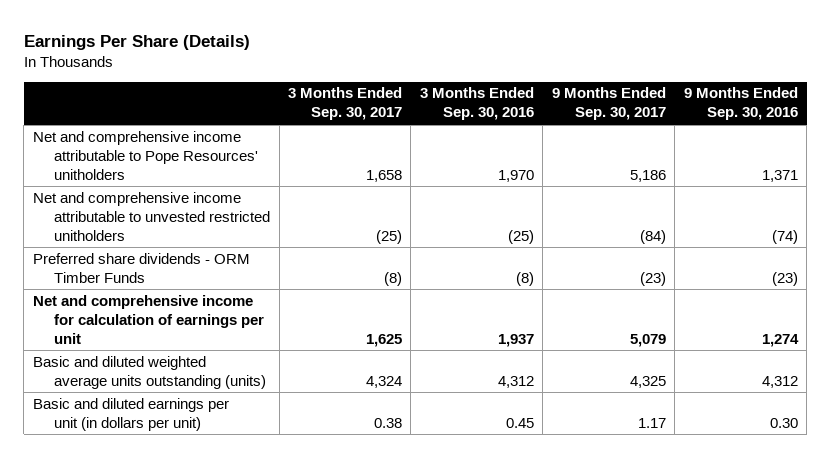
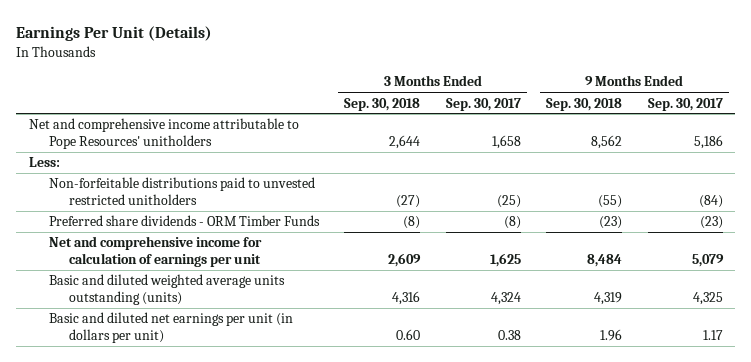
- Earnings Per Share (Details)
+ Earnings Per Unit (Details)
- | 3 Months Ended Sep. 30, 2017 | 3 Months Ended Sep. 30, 2016 | 9 Months Ended Sep. 30, 2017 | 9 Months Ended Sep. 30, 2016
+ | 3 Months Ended Sep. 30, 2018 | 3 Months Ended Sep. 30, 2017 | 9 Months Ended Sep. 30, 2018 | 9 Months Ended Sep. 30, 2017
- Net and comprehensive income attributable to unvested restricted unitholders | (25) | (25) | (84) | (74)
+ Less:
+ Non-forfeitable distributions paid to unvested restricted unitholders | (27) | (25) | (55) | (84)
- Basic and diluted earnings per unit (in dollars per unit) | 0.38 | 0.45 | 1.17 | 0.30
+ Basic and diluted net earnings per unit (in dollars per unit) | 0.60 | 0.38 | 1.96 | 1.17

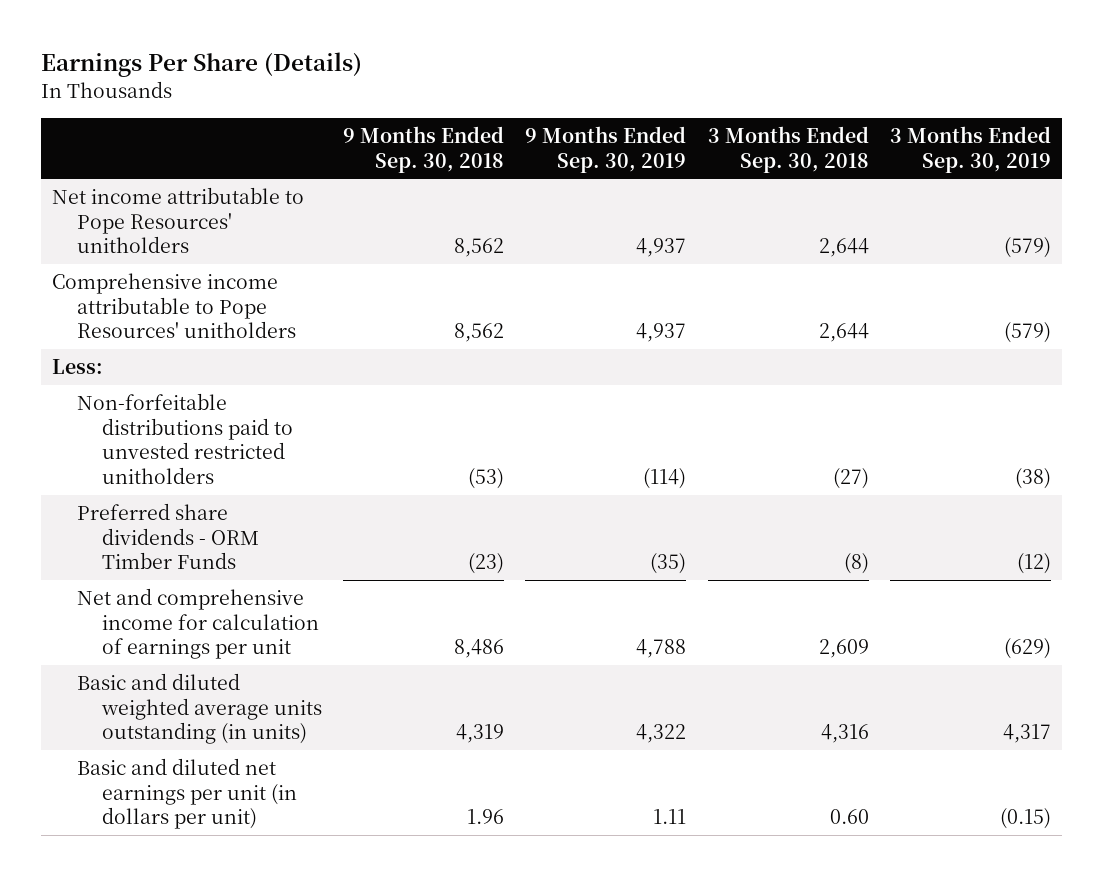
- Earnings Per Unit (Details)
+ Earnings Per Share (Details)
- | 3 Months Ended Sep. 30, 2018 | 3 Months Ended Sep. 30, 2017 | 9 Months Ended Sep. 30, 2018 | 9 Months Ended Sep. 30, 2017
+ | 9 Months Ended Sep. 30, 2018 | 9 Months Ended Sep. 30, 2019 | 3 Months Ended Sep. 30, 2018 | 3 Months Ended Sep. 30, 2019
- Net and comprehensive income attributable to Pope Resources' unitholders | 2,644 | 1,658 | 8,562 | 5,186
+ Net income attributable to Pope Resources' unitholders | 8,562 | 4,937 | 2,644 | (579)
+ Comprehensive income attributable to Pope Resources' unitholders | 8,562 | 4,937 | 2,644 | (579)
- Non-forfeitable distributions paid to unvested restricted unitholders | (27) | (25) | (55) | (84)
+ Non-forfeitable distributions paid to unvested restricted unitholders | (53) | (114) | (27) | (38)
- Net and comprehensive income for calculation of earnings per unit | 2,609 | 1,625 | 8,484 | 5,079
- Basic and diluted weighted average units outstanding (units) | 4,316 | 4,324 | 4,319 | 4,325
+ Net and comprehensive income for calculation of earnings per unit | 8,486 | 4,788 | 2,609 | (629)
+ Basic and diluted weighted average units outstanding (in units) | 4,319 | 4,322 | 4,316 | 4,317

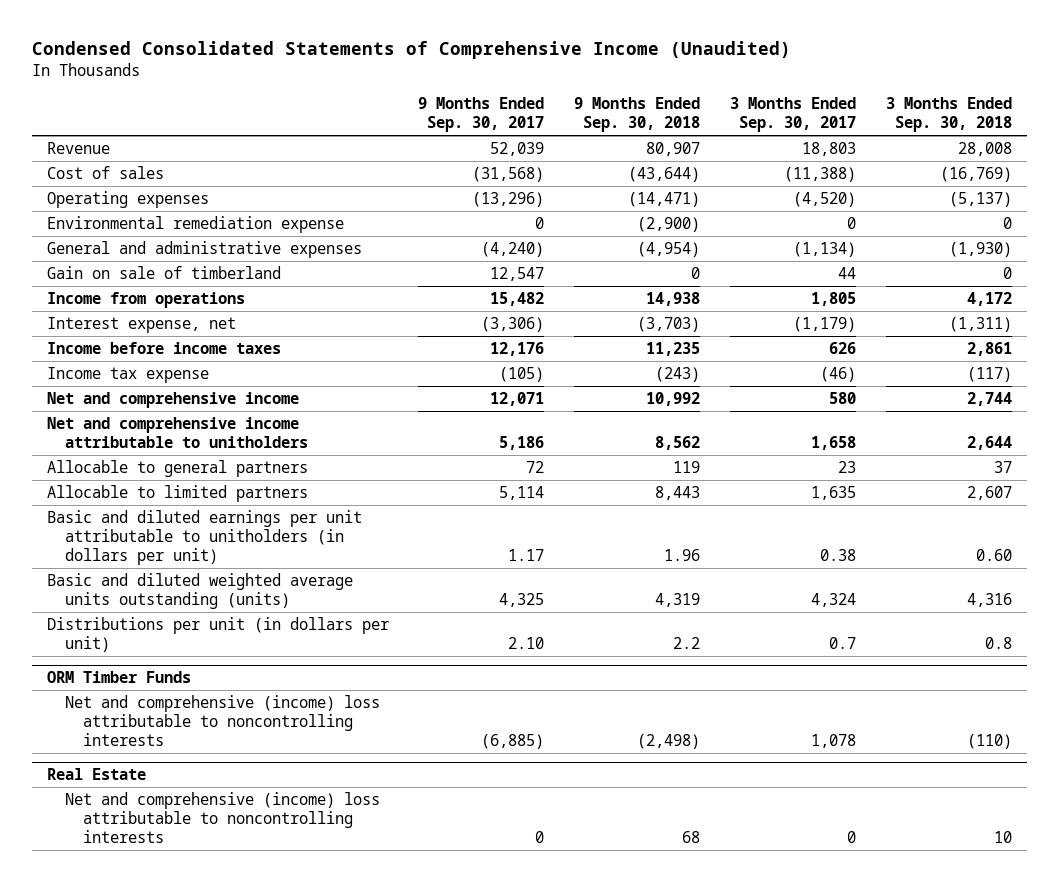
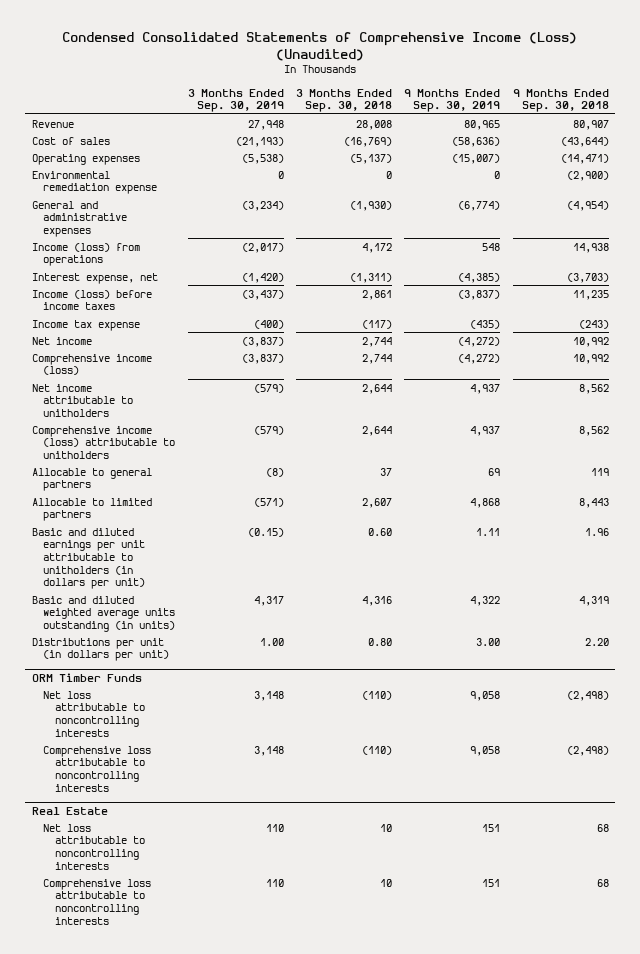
- Condensed Consolidated Statements of Comprehensive Income (Unaudited)
+ Condensed Consolidated Statements of Comprehensive Income (Loss) (Unaudited)
- | 9 Months Ended Sep. 30, 2017 | 9 Months Ended Sep. 30, 2018 | 3 Months Ended Sep. 30, 2017 | 3 Months Ended Sep. 30, 2018
+ | 3 Months Ended Sep. 30, 2019 | 3 Months Ended Sep. 30, 2018 | 9 Months Ended Sep. 30, 2019 | 9 Months Ended Sep. 30, 2018
- Gain on sale of timberland | 12,547 | 0 | 44 | 0
- Income from operations | 15,482 | 14,938 | 1,805 | 4,172
+ Income (loss) from operations | (2,017) | 4,172 | 548 | 14,938
- Income before income taxes | 12,176 | 11,235 | 626 | 2,861
+ Income (loss) before income taxes | (3,437) | 2,861 | (3,837) | 11,235
- Net and comprehensive income | 12,071 | 10,992 | 580 | 2,744
- Net and comprehensive income attributable to unitholders | 5,186 | 8,562 | 1,658 | 2,644
+ Net income | (3,837) | 2,744 | (4,272) | 10,992
+ Comprehensive income (loss) | (3,837) | 2,744 | (4,272) | 10,992
+ Net income attributable to unitholders | (579) | 2,644 | 4,937 | 8,562
+ Comprehensive income (loss) attributable to unitholders | (579) | 2,644 | 4,937 | 8,562
- Basic and diluted weighted average units outstanding (units) | 4,325 | 4,319 | 4,324 | 4,316
- Distributions per unit (in dollars per unit) | 2.10 | 2.2 | 0.7 | 0.8
+ Basic and diluted weighted average units outstanding (in units) | 4,317 | 4,316 | 4,322 | 4,319
+ Distributions per unit (in dollars per unit) | 1.00 | 0.80 | 3.00 | 2.20
@ ORM Timber Funds
- Net and comprehensive (income) loss attributable to noncontrolling interests | (6,885) | (2,498) | 1,078 | (110)
+ Net loss attributable to noncontrolling interests | 3,148 | (110) | 9,058 | (2,498)
+ Comprehensive loss attributable to noncontrolling interests | 3,148 | (110) | 9,058 | (2,498)
@ Real Estate
- Net and comprehensive (income) loss attributable to noncontrolling interests | 0 | 68 | 0 | 10
+ Net loss attributable to noncontrolling interests | 110 | 10 | 151 | 68
+ Comprehensive loss attributable to noncontrolling interests | 110 | 10 | 151 | 68

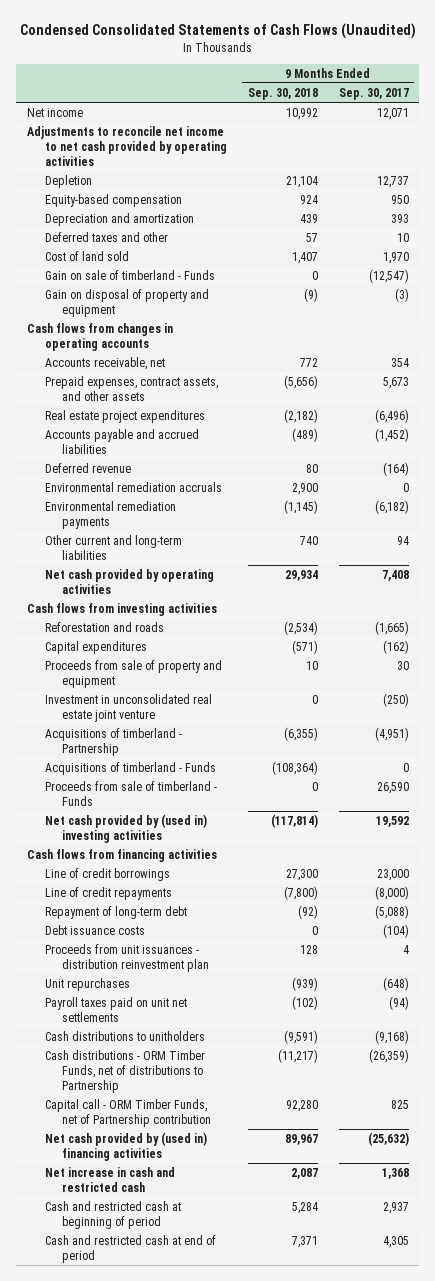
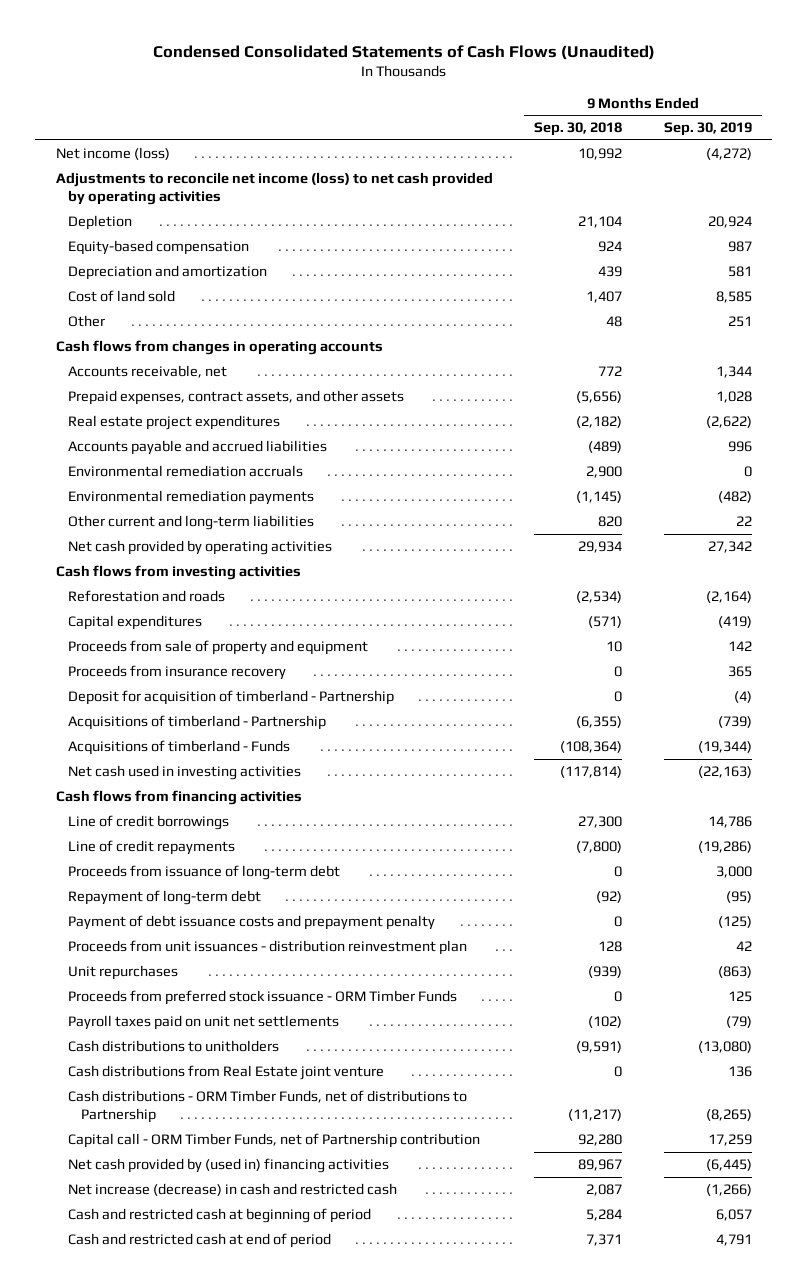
- | 9 Months Ended Sep. 30, 2018 | 9 Months Ended Sep. 30, 2017
+ | 9 Months Ended Sep. 30, 2018 | 9 Months Ended Sep. 30, 2019
- Net income | 10,992 | 12,071
- Adjustments to reconcile net income to net cash provided by operating activities
+ Net income (loss) | 10,992 | (4,272)
+ Adjustments to reconcile net income (loss) to net cash provided by operating activities
- Deferred taxes and other | 57 | 10
- Gain on sale of timberland - Funds | 0 | (12,547)
- Gain on disposal of property and equipment | (9) | (3)
+ Other | 48 | 251
- Deferred revenue | 80 | (164)
- Other current and long-term liabilities | 740 | 94
+ Other current and long-term liabilities | 820 | 22
- Investment in unconsolidated real estate joint venture | 0 | (250)
+ Proceeds from insurance recovery | 0 | 365
+ Deposit for acquisition of timberland - Partnership | 0 | (4)
- Proceeds from sale of timberland - Funds | 0 | 26,590
- Net cash provided by (used in) investing activities | (117,814) | 19,592
+ Net cash used in investing activities | (117,814) | (22,163)
+ Proceeds from issuance of long-term debt | 0 | 3,000
- Debt issuance costs | 0 | (104)
+ Payment of debt issuance costs and prepayment penalty | 0 | (125)
+ Proceeds from preferred stock issuance - ORM Timber Funds | 0 | 125
+ Cash distributions from Real Estate joint venture | 0 | 136
- Net increase in cash and restricted cash | 2,087 | 1,368
+ Net increase (decrease) in cash and restricted cash | 2,087 | (1,266)

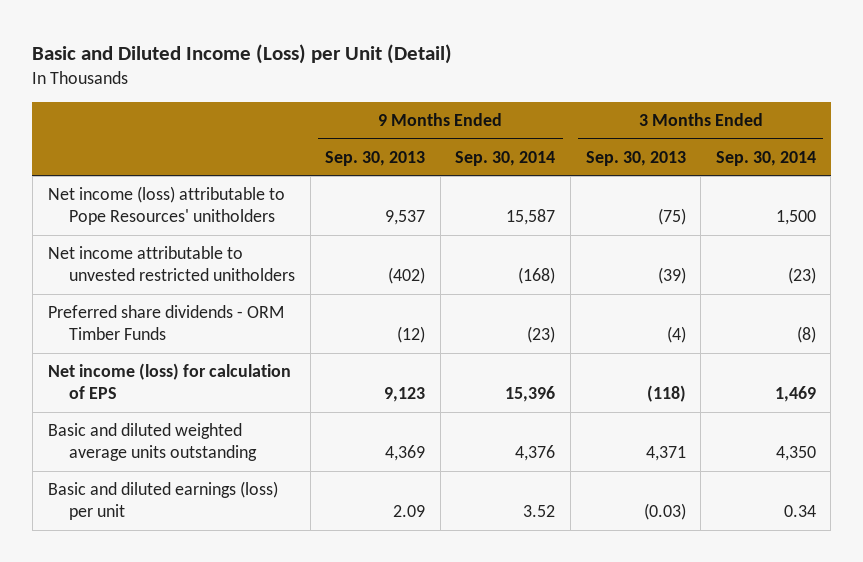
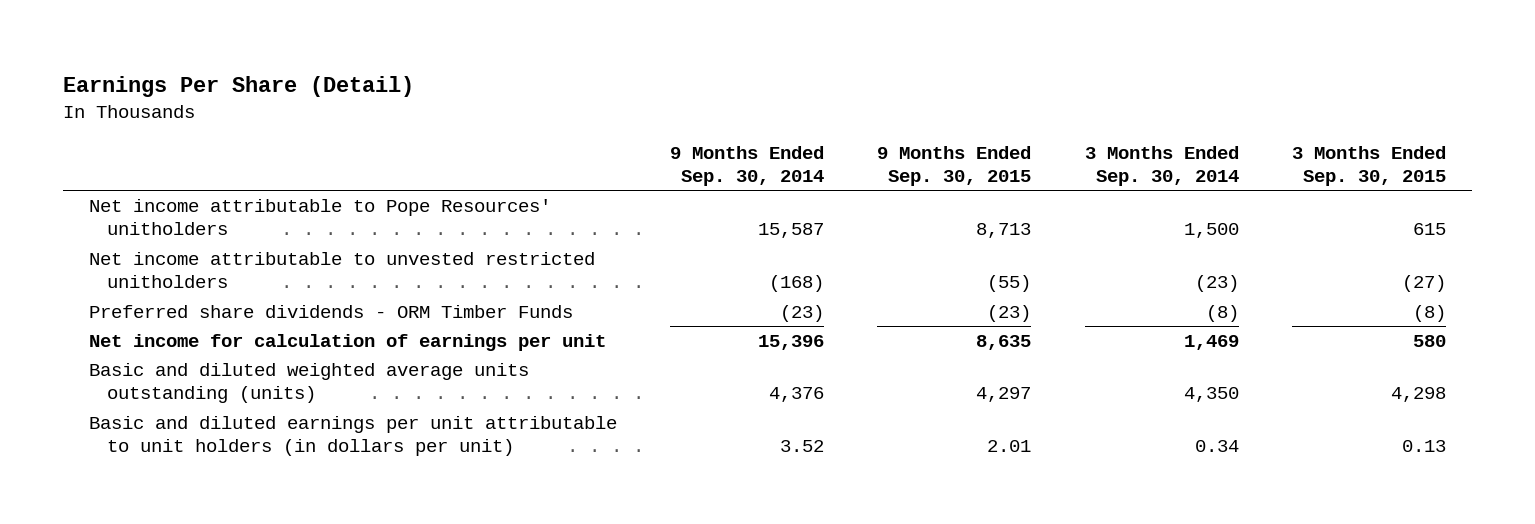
- Basic and Diluted Income (Loss) per Unit (Detail)
+ Earnings Per Share (Detail)
- | 9 Months Ended Sep. 30, 2013 | 9 Months Ended Sep. 30, 2014 | 3 Months Ended Sep. 30, 2013 | 3 Months Ended Sep. 30, 2014
+ | 9 Months Ended Sep. 30, 2014 | 9 Months Ended Sep. 30, 2015 | 3 Months Ended Sep. 30, 2014 | 3 Months Ended Sep. 30, 2015
- Net income (loss) attributable to Pope Resources' unitholders | 9,537 | 15,587 | (75) | 1,500
+ Net income attributable to Pope Resources' unitholders | 15,587 | 8,713 | 1,500 | 615
- Net income (loss) for calculation of EPS | 9,123 | 15,396 | (118) | 1,469
- Basic and diluted weighted average units outstanding | 4,369 | 4,376 | 4,371 | 4,350
- Basic and diluted earnings (loss) per unit | 2.09 | 3.52 | (0.03) | 0.34
+ Net income for calculation of earnings per unit | 15,396 | 8,635 | 1,469 | 580
+ Basic and diluted weighted average units outstanding (units) | 4,376 | 4,297 | 4,350 | 4,298
+ Basic and diluted earnings per unit attributable to unit holders (in dollars per unit) | 3.52 | 2.01 | 0.34 | 0.13

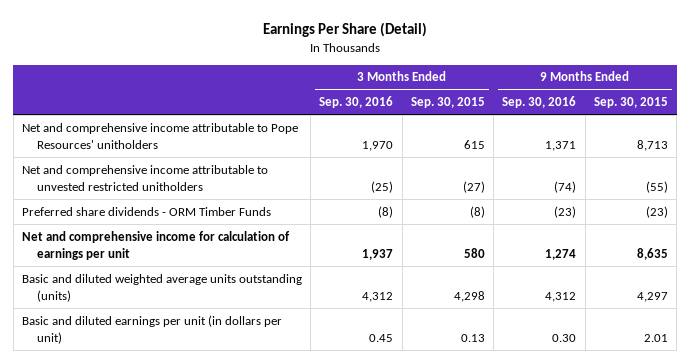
- | 9 Months Ended Sep. 30, 2014 | 9 Months Ended Sep. 30, 2015 | 3 Months Ended Sep. 30, 2014 | 3 Months Ended Sep. 30, 2015
+ | 3 Months Ended Sep. 30, 2016 | 3 Months Ended Sep. 30, 2015 | 9 Months Ended Sep. 30, 2016 | 9 Months Ended Sep. 30, 2015
- Net income attributable to Pope Resources' unitholders | 15,587 | 8,713 | 1,500 | 615
- Net income attributable to unvested restricted unitholders | (168) | (55) | (23) | (27)
+ Net and comprehensive income attributable to Pope Resources' unitholders | 1,970 | 615 | 1,371 | 8,713
+ Net and comprehensive income attributable to unvested restricted unitholders | (25) | (27) | (74) | (55)
- Net income for calculation of earnings per unit | 15,396 | 8,635 | 1,469 | 580
+ Net and comprehensive income for calculation of earnings per unit | 1,937 | 580 | 1,274 | 8,635
- Basic and diluted earnings per unit attributable to unit holders (in dollars per unit) | 3.52 | 2.01 | 0.34 | 0.13
+ Basic and diluted earnings per unit (in dollars per unit) | 0.45 | 0.13 | 0.30 | 2.01

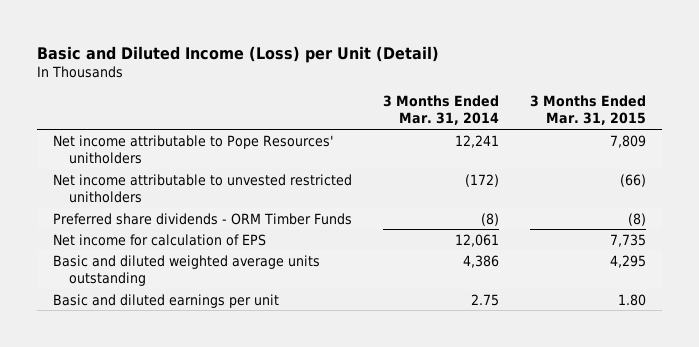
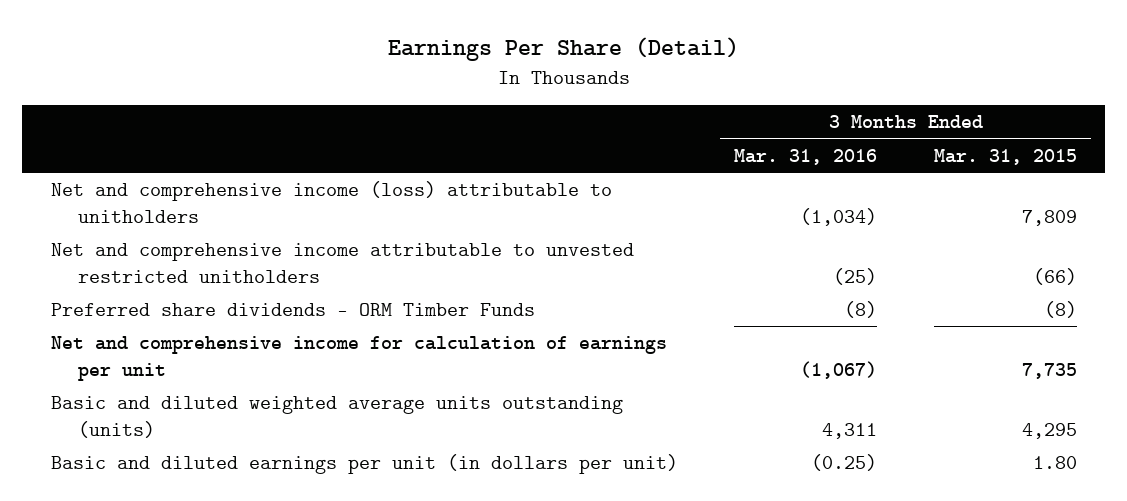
- Basic and Diluted Income (Loss) per Unit (Detail)
+ Earnings Per Share (Detail)
- | 3 Months Ended Mar. 31, 2014 | 3 Months Ended Mar. 31, 2015
+ | 3 Months Ended Mar. 31, 2016 | 3 Months Ended Mar. 31, 2015
- Net income attributable to Pope Resources' unitholders | 12,241 | 7,809
- Net income attributable to unvested restricted unitholders | (172) | (66)
+ Net and comprehensive income (loss) attributable to unitholders | (1,034) | 7,809
+ Net and comprehensive income attributable to unvested restricted unitholders | (25) | (66)
- Net income for calculation of EPS | 12,061 | 7,735
- Basic and diluted weighted average units outstanding | 4,386 | 4,295
- Basic and diluted earnings per unit | 2.75 | 1.80
+ Net and comprehensive income for calculation of earnings per unit | (1,067) | 7,735
+ Basic and diluted weighted average units outstanding (units) | 4,311 | 4,295
+ Basic and diluted earnings per unit (in dollars per unit) | (0.25) | 1.80

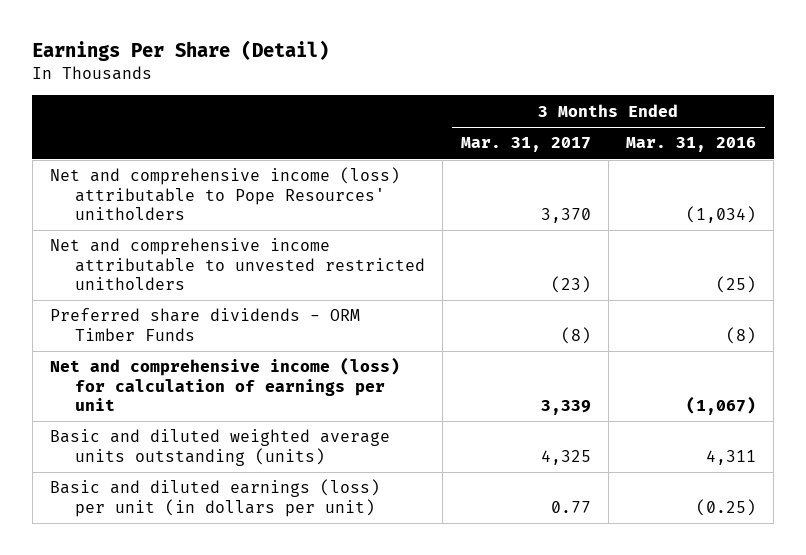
- | 3 Months Ended Mar. 31, 2016 | 3 Months Ended Mar. 31, 2015
+ | 3 Months Ended Mar. 31, 2017 | 3 Months Ended Mar. 31, 2016
- Net and comprehensive income (loss) attributable to unitholders | (1,034) | 7,809
+ Net and comprehensive income (loss) attributable to Pope Resources' unitholders | 3,370 | (1,034)
- Net and comprehensive income for calculation of earnings per unit | (1,067) | 7,735
+ Net and comprehensive income (loss) for calculation of earnings per unit | 3,339 | (1,067)
- Basic and diluted earnings per unit (in dollars per unit) | (0.25) | 1.80
+ Basic and diluted earnings (loss) per unit (in dollars per unit) | 0.77 | (0.25)

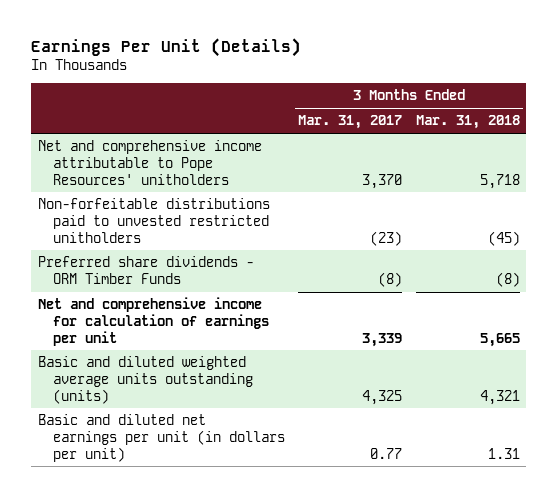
- Earnings Per Share (Detail)
+ Earnings Per Unit (Details)
- | 3 Months Ended Mar. 31, 2017 | 3 Months Ended Mar. 31, 2016
+ | 3 Months Ended Mar. 31, 2017 | 3 Months Ended Mar. 31, 2018
- Net and comprehensive income (loss) attributable to Pope Resources' unitholders | 3,370 | (1,034)
- Net and comprehensive income attributable to unvested restricted unitholders | (23) | (25)
+ Net and comprehensive income attributable to Pope Resources' unitholders | 3,370 | 5,718
+ Non-forfeitable distributions paid to unvested restricted unitholders | (23) | (45)
- Net and comprehensive income (loss) for calculation of earnings per unit | 3,339 | (1,067)
+ Net and comprehensive income for calculation of earnings per unit | 3,339 | 5,665
- Basic and diluted earnings (loss) per unit (in dollars per unit) | 0.77 | (0.25)
+ Basic and diluted net earnings per unit (in dollars per unit) | 0.77 | 1.31

